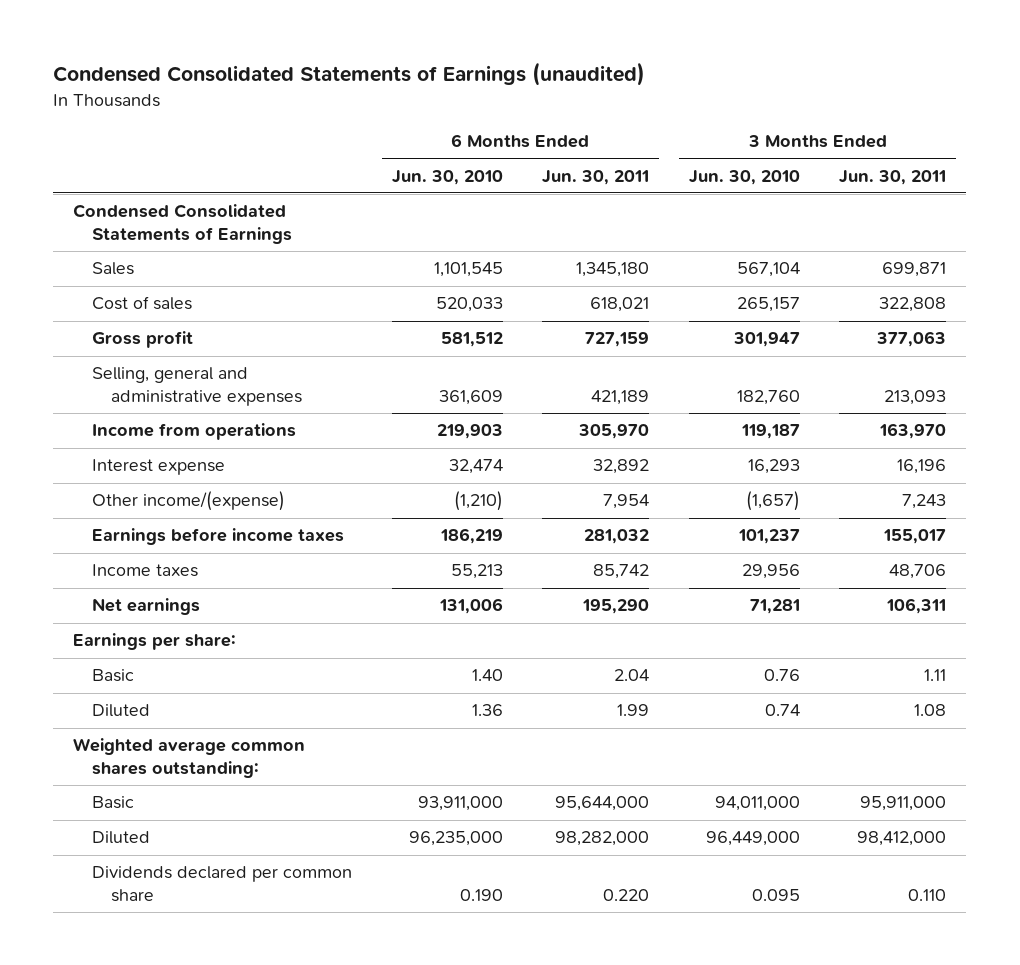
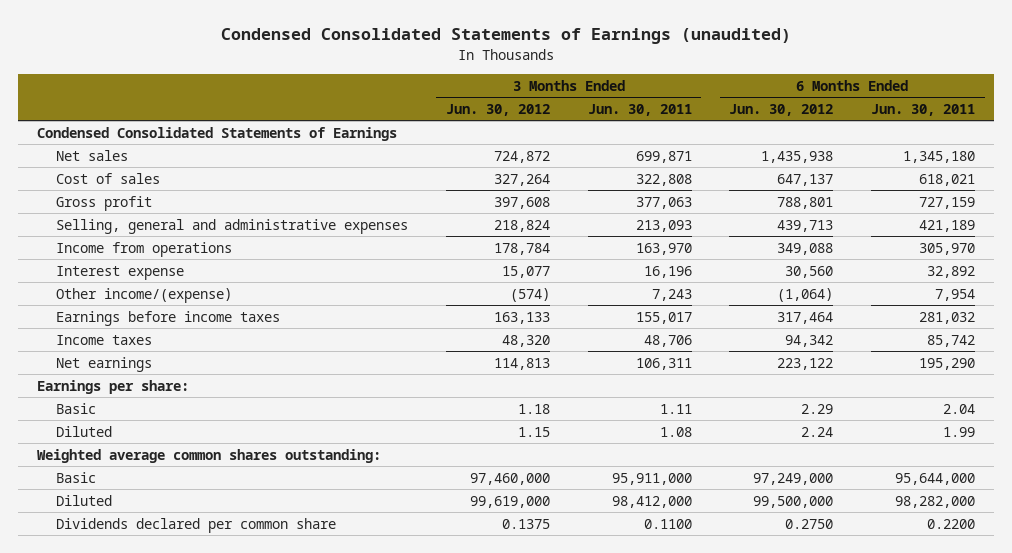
- | 6 Months Ended Jun. 30, 2010 | 6 Months Ended Jun. 30, 2011 | 3 Months Ended Jun. 30, 2010 | 3 Months Ended Jun. 30, 2011
+ | 3 Months Ended Jun. 30, 2012 | 3 Months Ended Jun. 30, 2011 | 6 Months Ended Jun. 30, 2012 | 6 Months Ended Jun. 30, 2011
- Sales | 1,101,545 | 1,345,180 | 567,104 | 699,871
+ Net sales | 724,872 | 699,871 | 1,435,938 | 1,345,180
- Dividends declared per common share | 0.190 | 0.220 | 0.095 | 0.110
+ Dividends declared per common share | 0.1375 | 0.1100 | 0.2750 | 0.2200

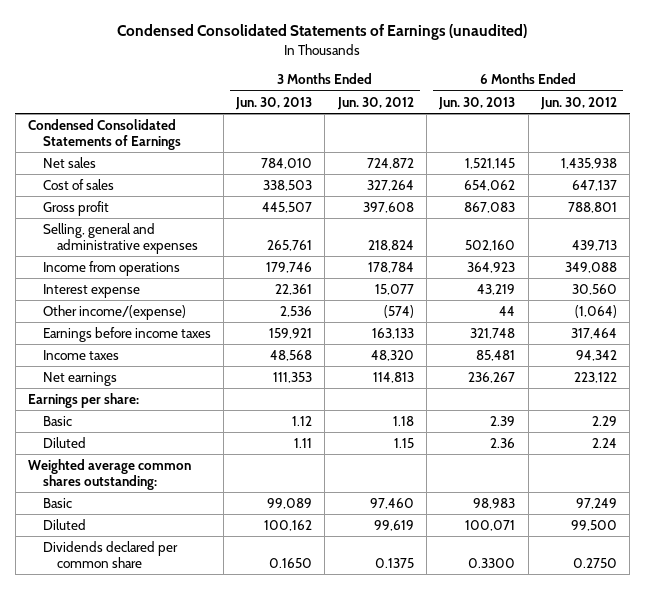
- | 3 Months Ended Jun. 30, 2012 | 3 Months Ended Jun. 30, 2011 | 6 Months Ended Jun. 30, 2012 | 6 Months Ended Jun. 30, 2011
+ | 3 Months Ended Jun. 30, 2013 | 3 Months Ended Jun. 30, 2012 | 6 Months Ended Jun. 30, 2013 | 6 Months Ended Jun. 30, 2012
- Basic | 97,460,000 | 95,911,000 | 97,249,000 | 95,644,000
- Diluted | 99,619,000 | 98,412,000 | 99,500,000 | 98,282,000
+ Basic | 99,089 | 97,460 | 98,983 | 97,249
+ Diluted | 100,162 | 99,619 | 100,071 | 99,500

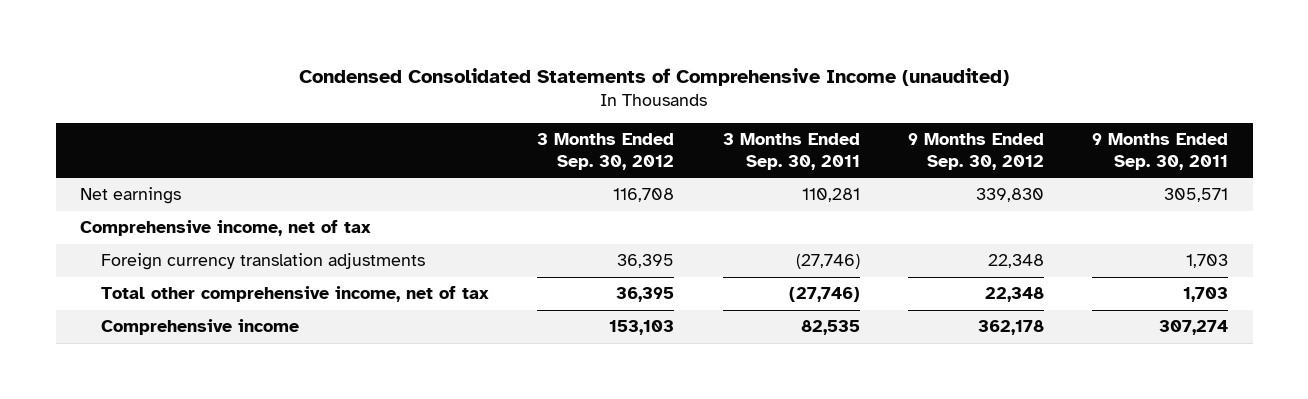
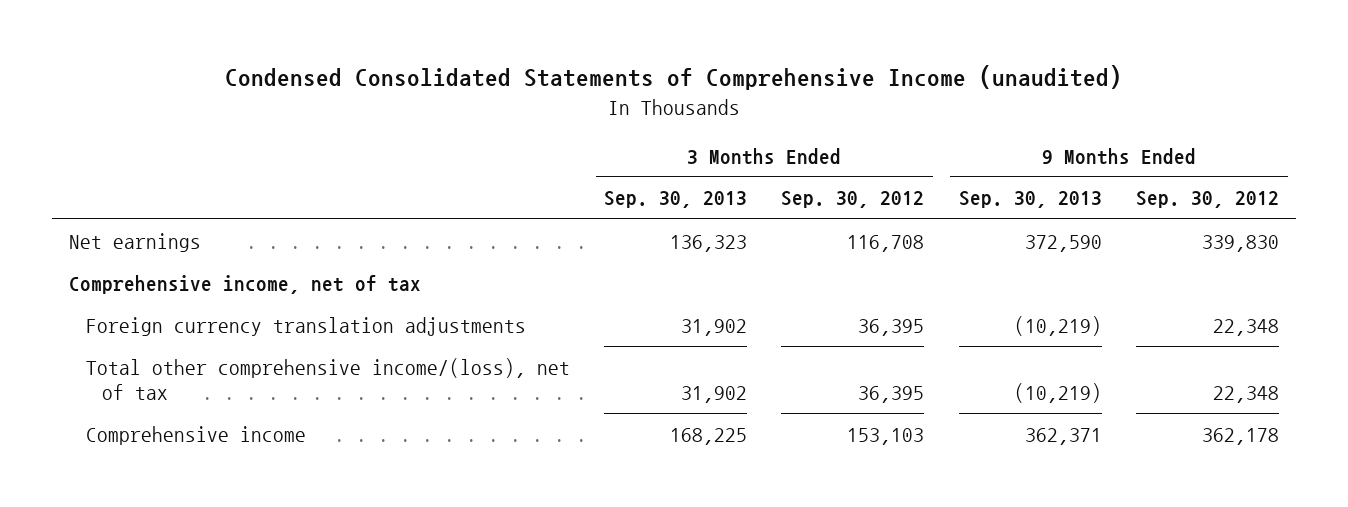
- | 3 Months Ended Sep. 30, 2012 | 3 Months Ended Sep. 30, 2011 | 9 Months Ended Sep. 30, 2012 | 9 Months Ended Sep. 30, 2011
+ | 3 Months Ended Sep. 30, 2013 | 3 Months Ended Sep. 30, 2012 | 9 Months Ended Sep. 30, 2013 | 9 Months Ended Sep. 30, 2012
- Total other comprehensive income, net of tax | 36,395 | (27,746) | 22,348 | 1,703
+ Total other comprehensive income/(loss), net of tax | 31,902 | 36,395 | (10,219) | 22,348

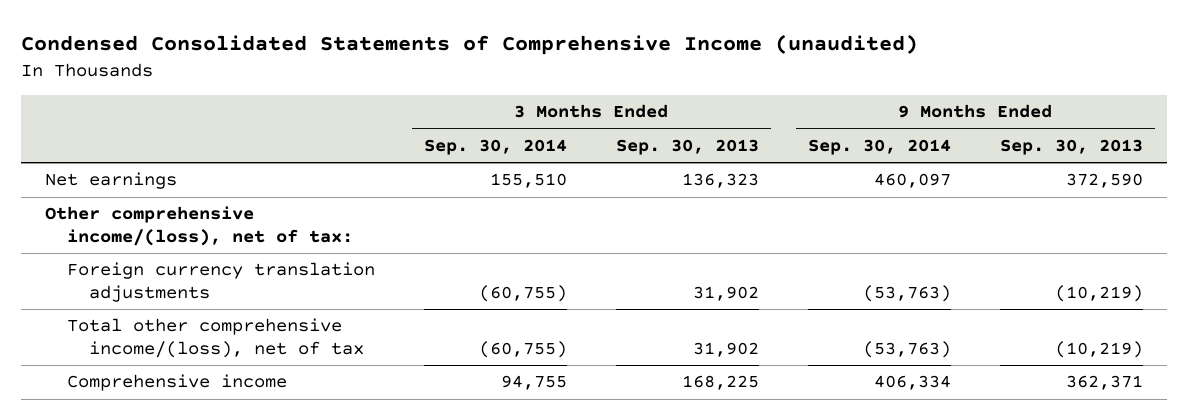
- | 3 Months Ended Sep. 30, 2013 | 3 Months Ended Sep. 30, 2012 | 9 Months Ended Sep. 30, 2013 | 9 Months Ended Sep. 30, 2012
+ | 3 Months Ended Sep. 30, 2014 | 3 Months Ended Sep. 30, 2013 | 9 Months Ended Sep. 30, 2014 | 9 Months Ended Sep. 30, 2013
- Comprehensive income, net of tax
+ Other comprehensive income/(loss), net of tax:

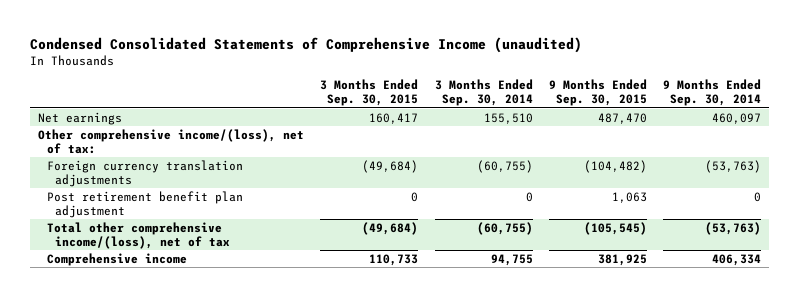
- | 3 Months Ended Sep. 30, 2014 | 3 Months Ended Sep. 30, 2013 | 9 Months Ended Sep. 30, 2014 | 9 Months Ended Sep. 30, 2013
+ | 3 Months Ended Sep. 30, 2015 | 3 Months Ended Sep. 30, 2014 | 9 Months Ended Sep. 30, 2015 | 9 Months Ended Sep. 30, 2014
+ Post retirement benefit plan adjustment | 0 | 0 | 1,063 | 0

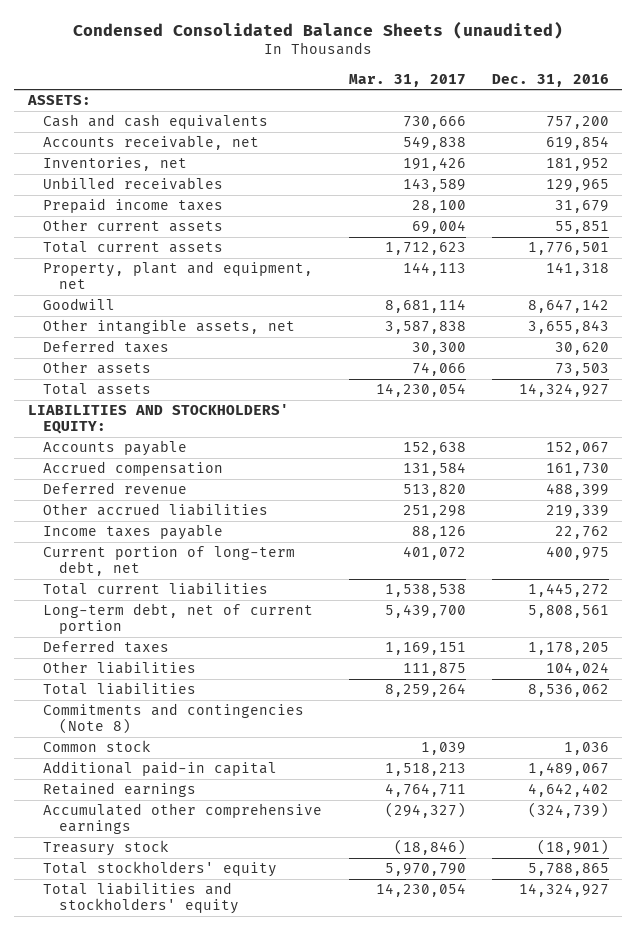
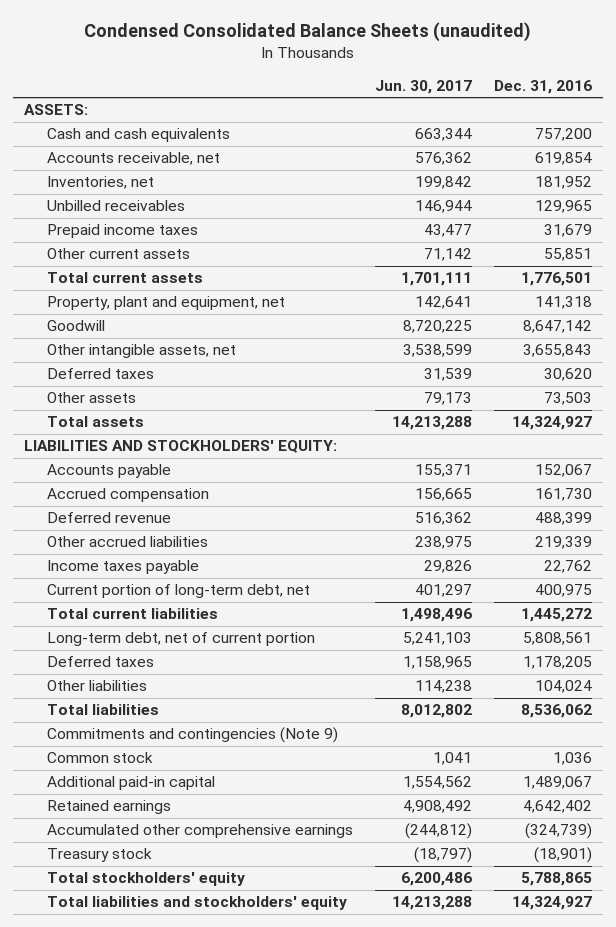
- | Mar. 31, 2017 | Dec. 31, 2016
+ | Jun. 30, 2017 | Dec. 31, 2016
- Commitments and contingencies (Note 8)
+ Commitments and contingencies (Note 9)

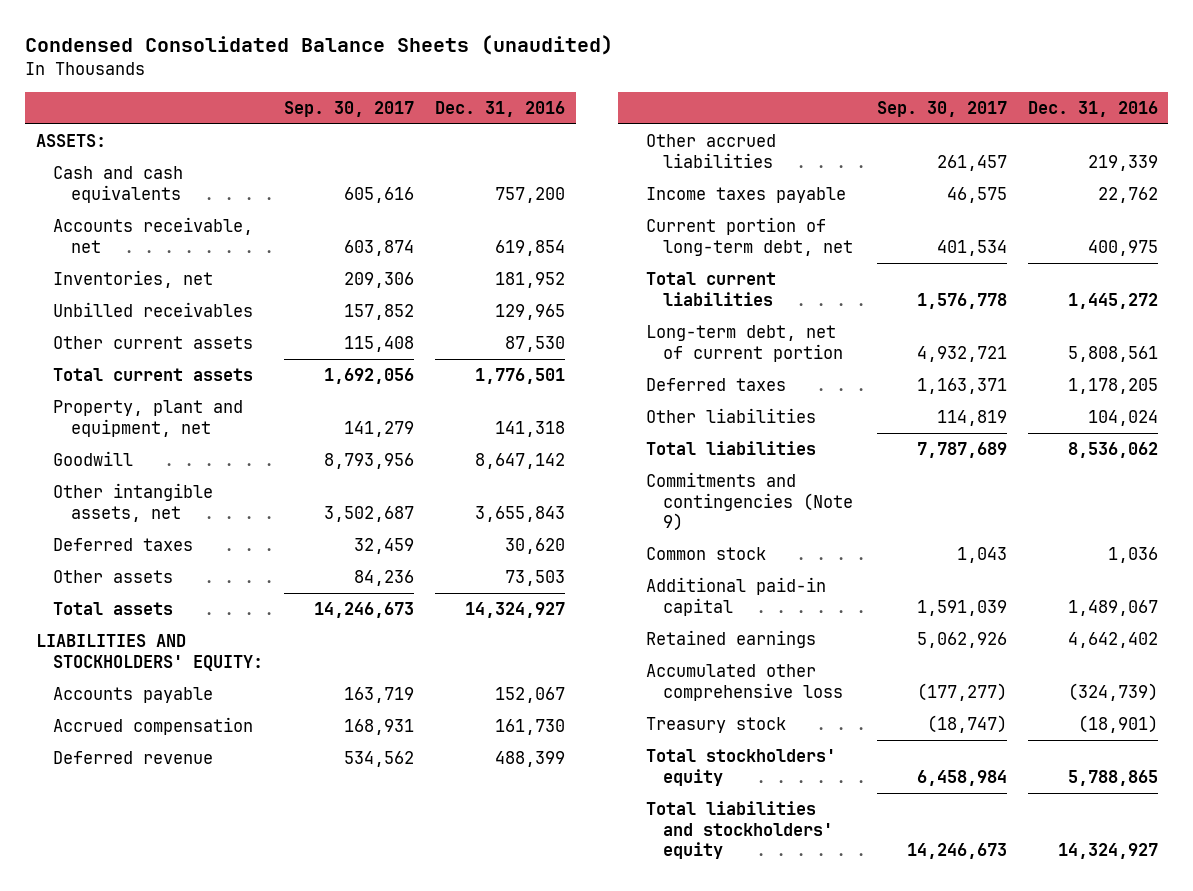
- | Jun. 30, 2017 | Dec. 31, 2016
+ | Sep. 30, 2017 | Dec. 31, 2016
- Prepaid income taxes | 43,477 | 31,679
- Other current assets | 71,142 | 55,851
+ Other current assets | 115,408 | 87,530
- Accumulated other comprehensive earnings | (244,812) | (324,739)
+ Accumulated other comprehensive loss | (177,277) | (324,739)

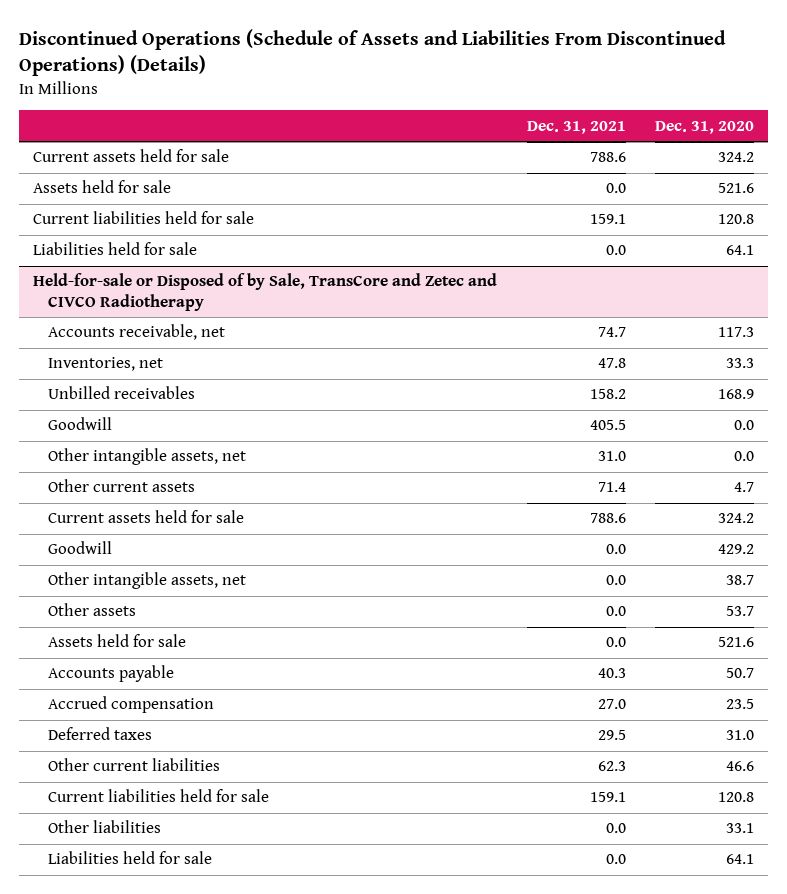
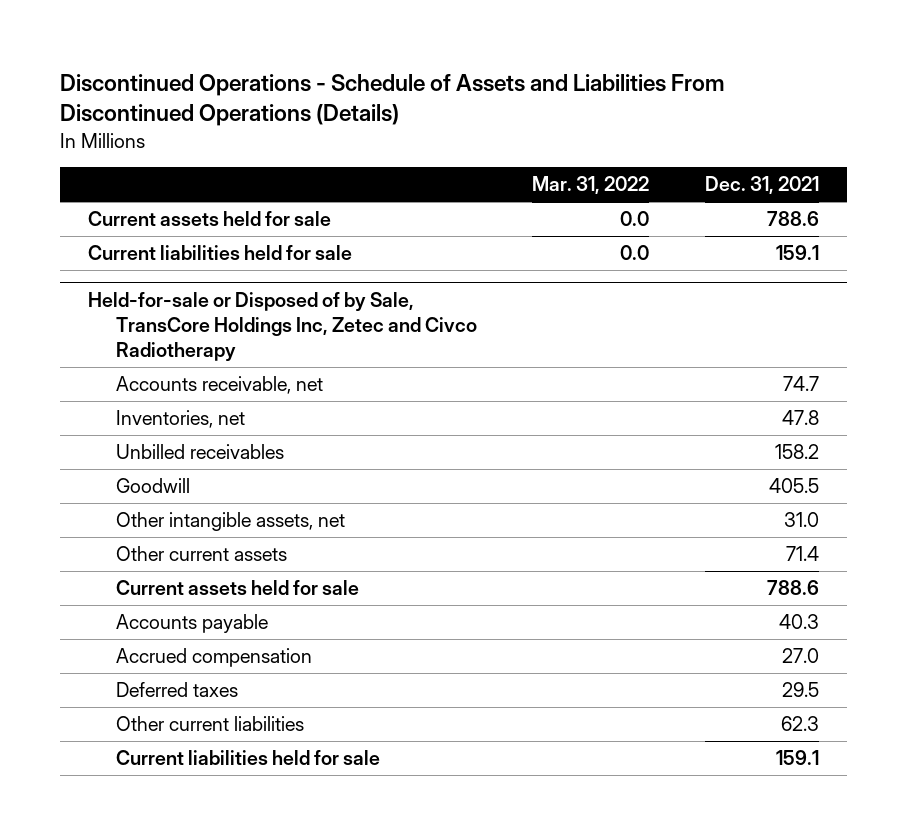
- Discontinued Operations (Schedule of Assets and Liabilities From Discontinued Operations) (Details)
+ Discontinued Operations - Schedule of Assets and Liabilities From Discontinued Operations (Details)
- | Dec. 31, 2021 | Dec. 31, 2020
+ | Mar. 31, 2022 | Dec. 31, 2021
- Assets held for sale | 0.0 | 521.6
- Liabilities held for sale | 0.0 | 64.1
- Held-for-sale or Disposed of by Sale, TransCore and Zetec and CIVCO Radiotherapy
+ Held-for-sale or Disposed of by Sale, TransCore Holdings Inc, Zetec and Civco Radiotherapy
- Goodwill | 0.0 | 429.2
- Other intangible assets, net | 0.0 | 38.7
- Other assets | 0.0 | 53.7
- Assets held for sale | 0.0 | 521.6
- Other liabilities | 0.0 | 33.1
- Liabilities held for sale | 0.0 | 64.1

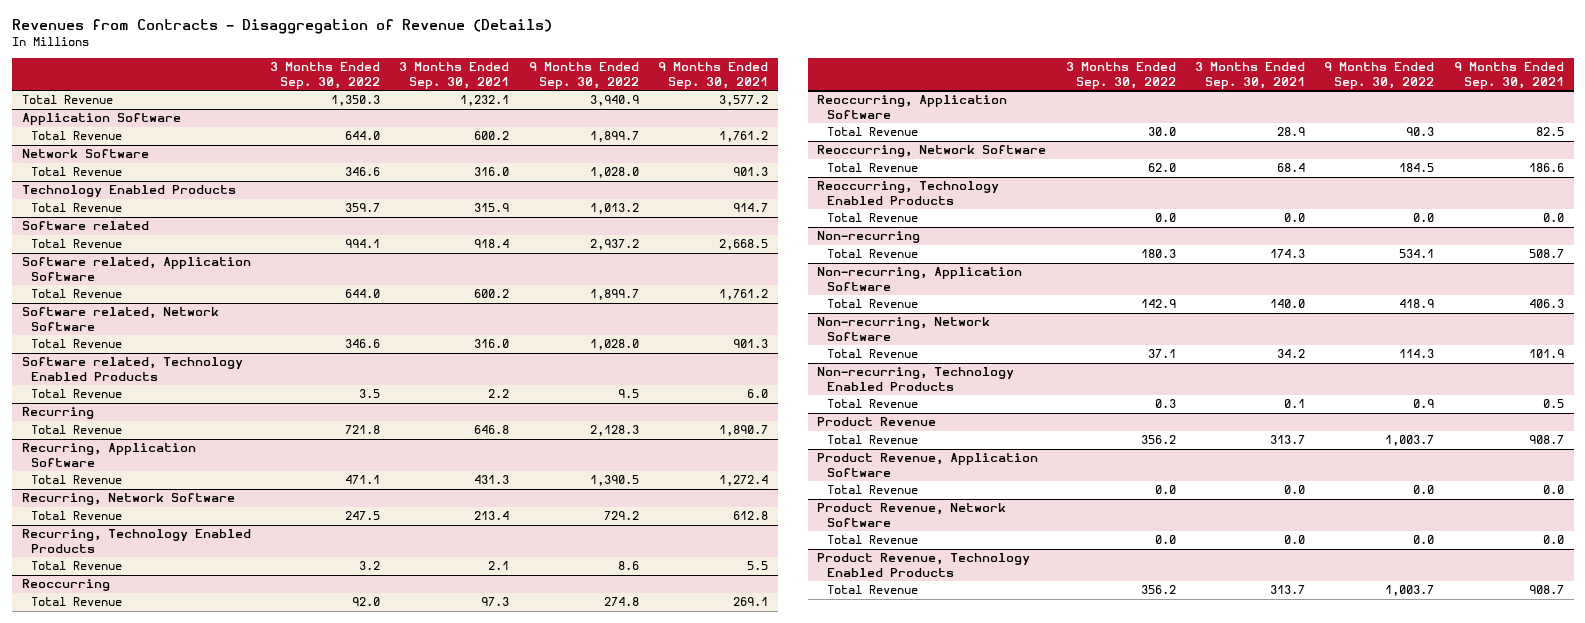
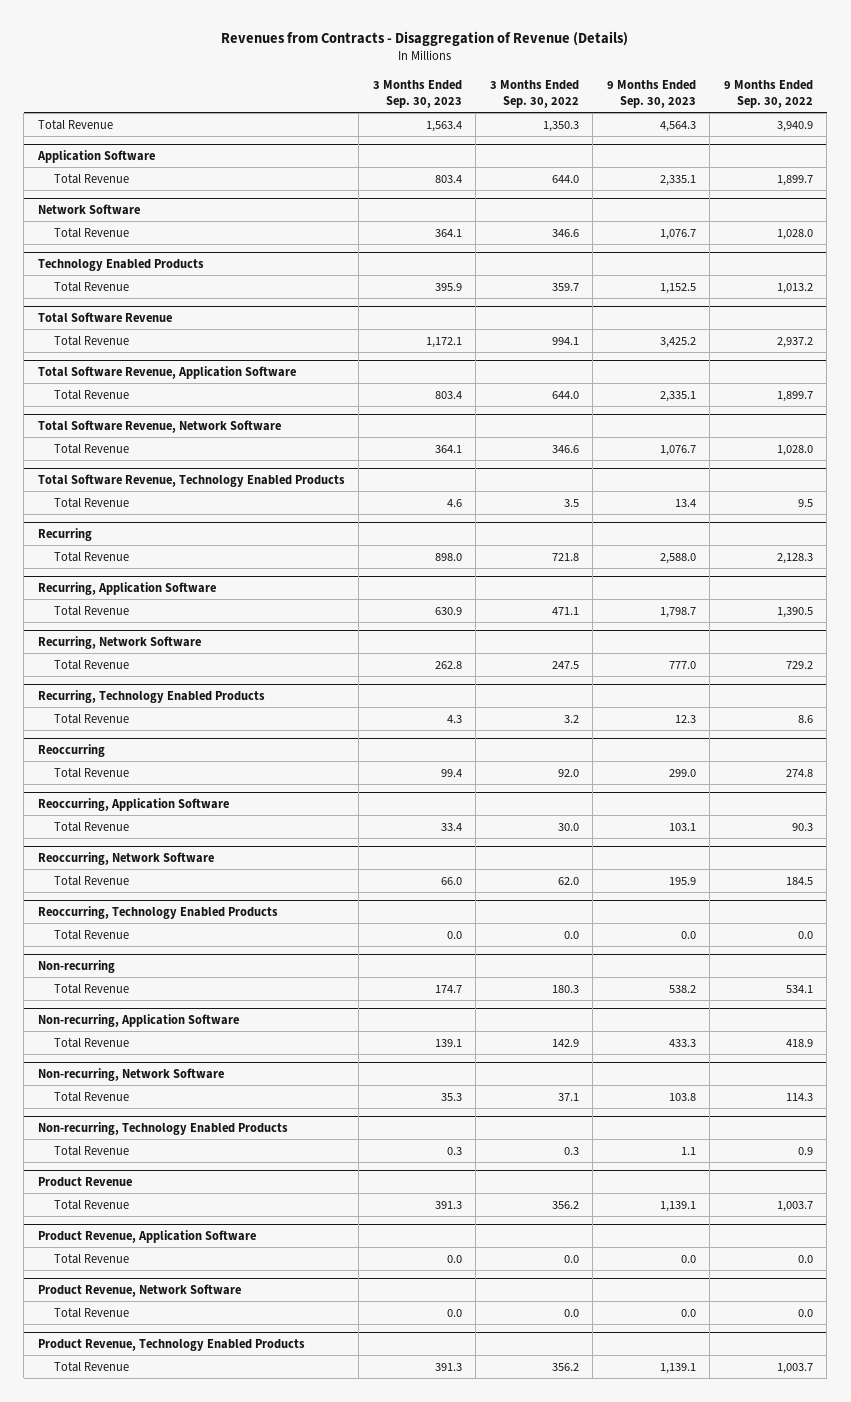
- | 3 Months Ended Sep. 30, 2022 | 3 Months Ended Sep. 30, 2021 | 9 Months Ended Sep. 30, 2022 | 9 Months Ended Sep. 30, 2021
+ | 3 Months Ended Sep. 30, 2023 | 3 Months Ended Sep. 30, 2022 | 9 Months Ended Sep. 30, 2023 | 9 Months Ended Sep. 30, 2022
- Software related
+ Total Software Revenue
- Software related, Application Software
+ Total Software Revenue, Application Software
- Software related, Network Software
+ Total Software Revenue, Network Software
- Software related, Technology Enabled Products
+ Total Software Revenue, Technology Enabled Products

